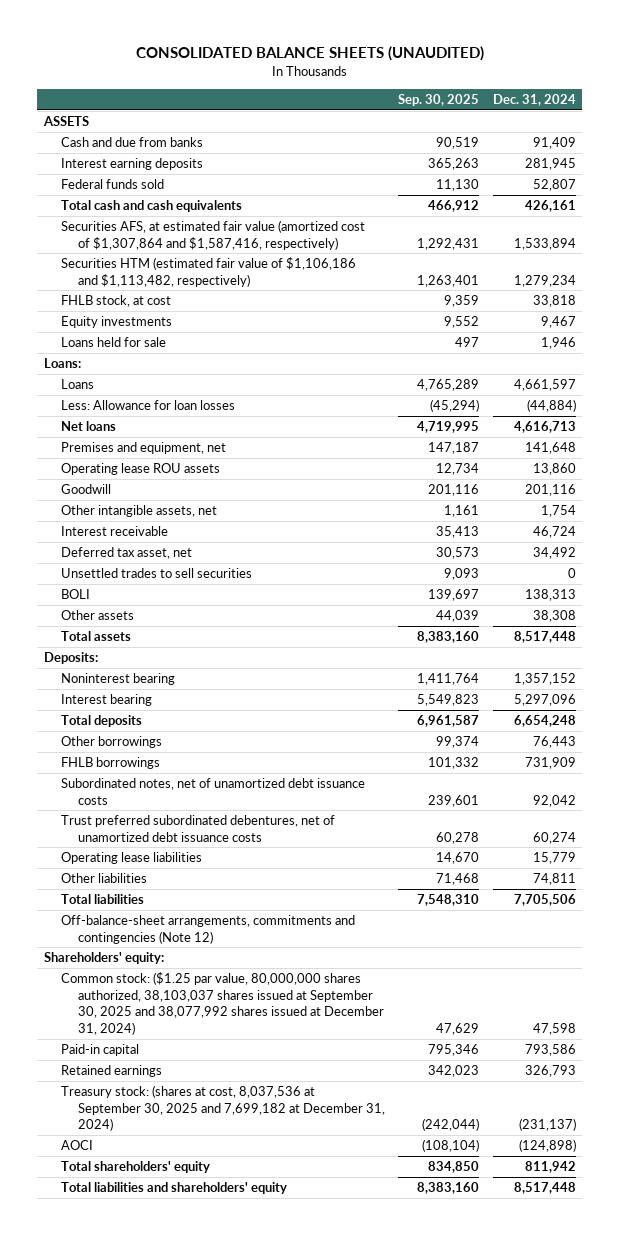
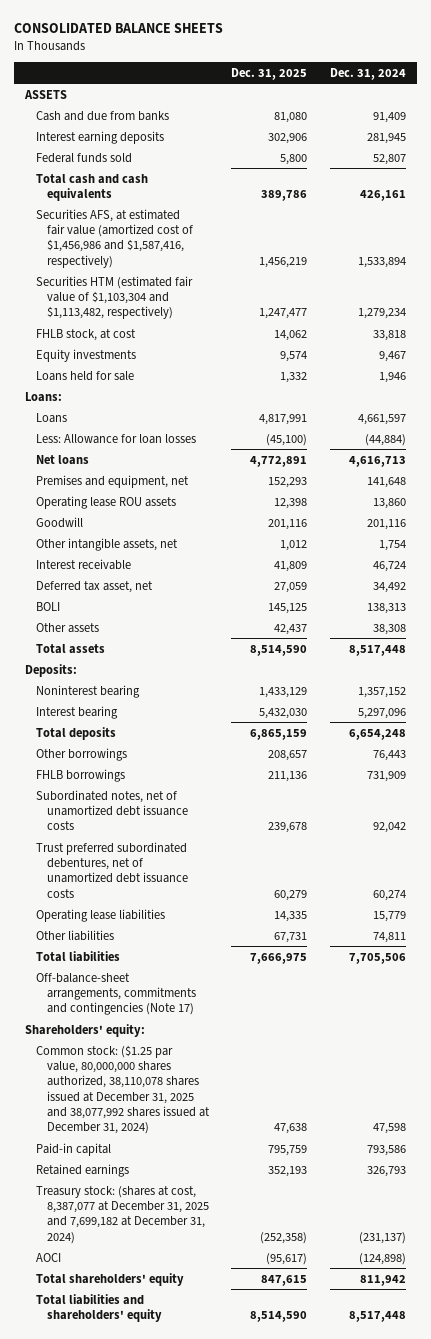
- CONSOLIDATED BALANCE SHEETS (UNAUDITED)
+ CONSOLIDATED BALANCE SHEETS
- | Sep. 30, 2025 | Dec. 31, 2024
+ | Dec. 31, 2025 | Dec. 31, 2024
- Securities AFS, at estimated fair value (amortized cost of $1,307,864 and $1,587,416, respectively) | 1,292,431 | 1,533,894
- Securities HTM (estimated fair value of $1,106,186 and $1,113,482, respectively) | 1,263,401 | 1,279,234
+ Securities AFS, at estimated fair value (amortized cost of $1,456,986 and $1,587,416, respectively) | 1,456,219 | 1,533,894
+ Securities HTM (estimated fair value of $1,103,304 and $1,113,482, respectively) | 1,247,477 | 1,279,234
- Unsettled trades to sell securities | 9,093 | 0
- Off-balance-sheet arrangements, commitments and contingencies (Note 12)
+ Off-balance-sheet arrangements, commitments and contingencies (Note 17)
- Common stock: ($1.25 par value, 80,000,000 shares authorized, 38,103,037 shares issued at September 30, 2025 and 38,077,992 shares issued at December 31, 2024) | 47,629 | 47,598
+ Common stock: ($1.25 par value, 80,000,000 shares authorized, 38,110,078 shares issued at December 31, 2025 and 38,077,992 shares issued at December 31, 2024) | 47,638 | 47,598
- Treasury stock: (shares at cost, 8,037,536 at September 30, 2025 and 7,699,182 at December 31, 2024) | (242,044) | (231,137)
+ Treasury stock: (shares at cost, 8,387,077 at December 31, 2025 and 7,699,182 at December 31, 2024) | (252,358) | (231,137)

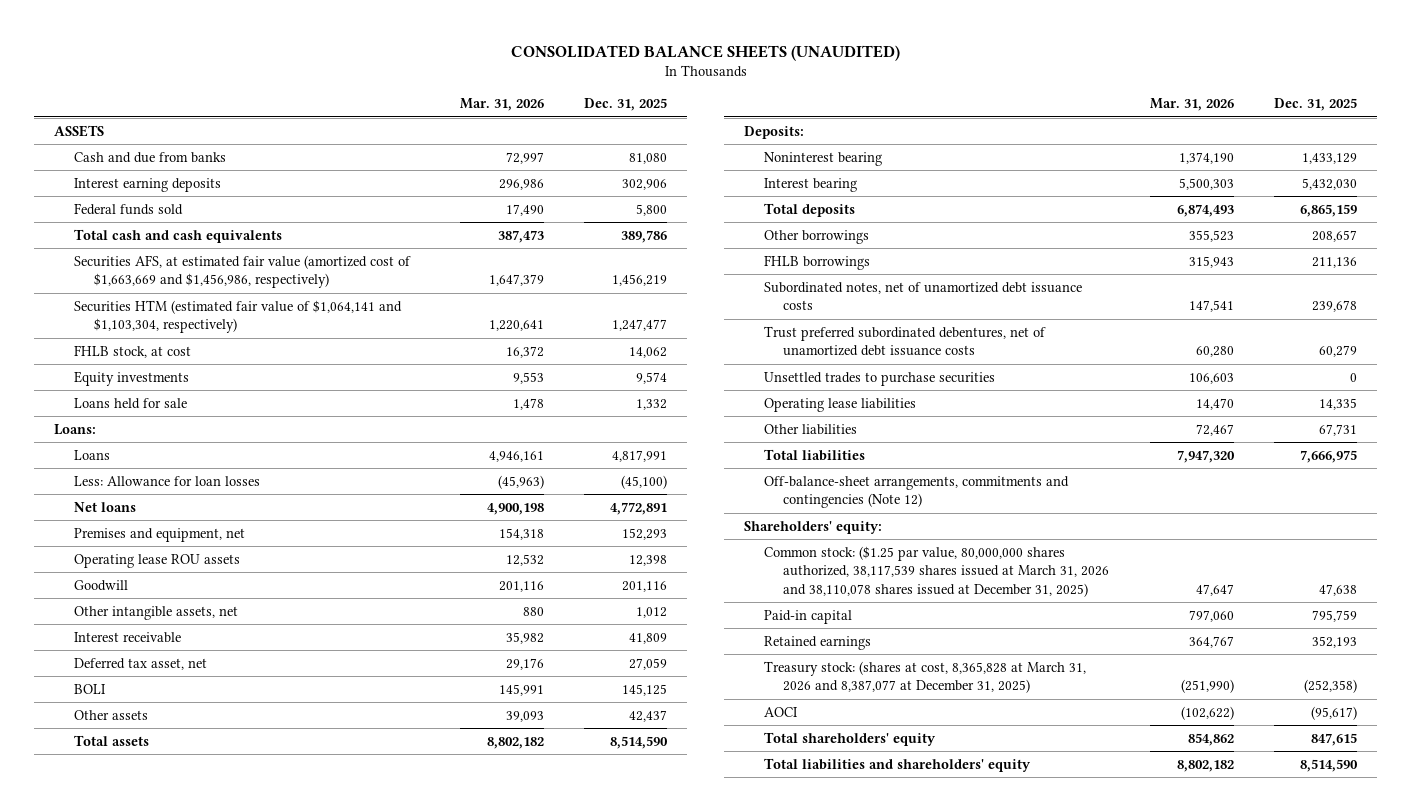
- CONSOLIDATED BALANCE SHEETS
+ CONSOLIDATED BALANCE SHEETS (UNAUDITED)
- | Dec. 31, 2025 | Dec. 31, 2024
+ | Mar. 31, 2026 | Dec. 31, 2025
- Securities AFS, at estimated fair value (amortized cost of $1,456,986 and $1,587,416, respectively) | 1,456,219 | 1,533,894
- Securities HTM (estimated fair value of $1,103,304 and $1,113,482, respectively) | 1,247,477 | 1,279,234
+ Securities AFS, at estimated fair value (amortized cost of $1,663,669 and $1,456,986, respectively) | 1,647,379 | 1,456,219
+ Securities HTM (estimated fair value of $1,064,141 and $1,103,304, respectively) | 1,220,641 | 1,247,477
+ Unsettled trades to purchase securities | 106,603 | 0
- Off-balance-sheet arrangements, commitments and contingencies (Note 17)
+ Off-balance-sheet arrangements, commitments and contingencies (Note 12)
- Common stock: ($1.25 par value, 80,000,000 shares authorized, 38,110,078 shares issued at December 31, 2025 and 38,077,992 shares issued at December 31, 2024) | 47,638 | 47,598
+ Common stock: ($1.25 par value, 80,000,000 shares authorized, 38,117,539 shares issued at March 31, 2026 and 38,110,078 shares issued at December 31, 2025) | 47,647 | 47,638
- Treasury stock: (shares at cost, 8,387,077 at December 31, 2025 and 7,699,182 at December 31, 2024) | (252,358) | (231,137)
+ Treasury stock: (shares at cost, 8,365,828 at March 31, 2026 and 8,387,077 at December 31, 2025) | (251,990) | (252,358)

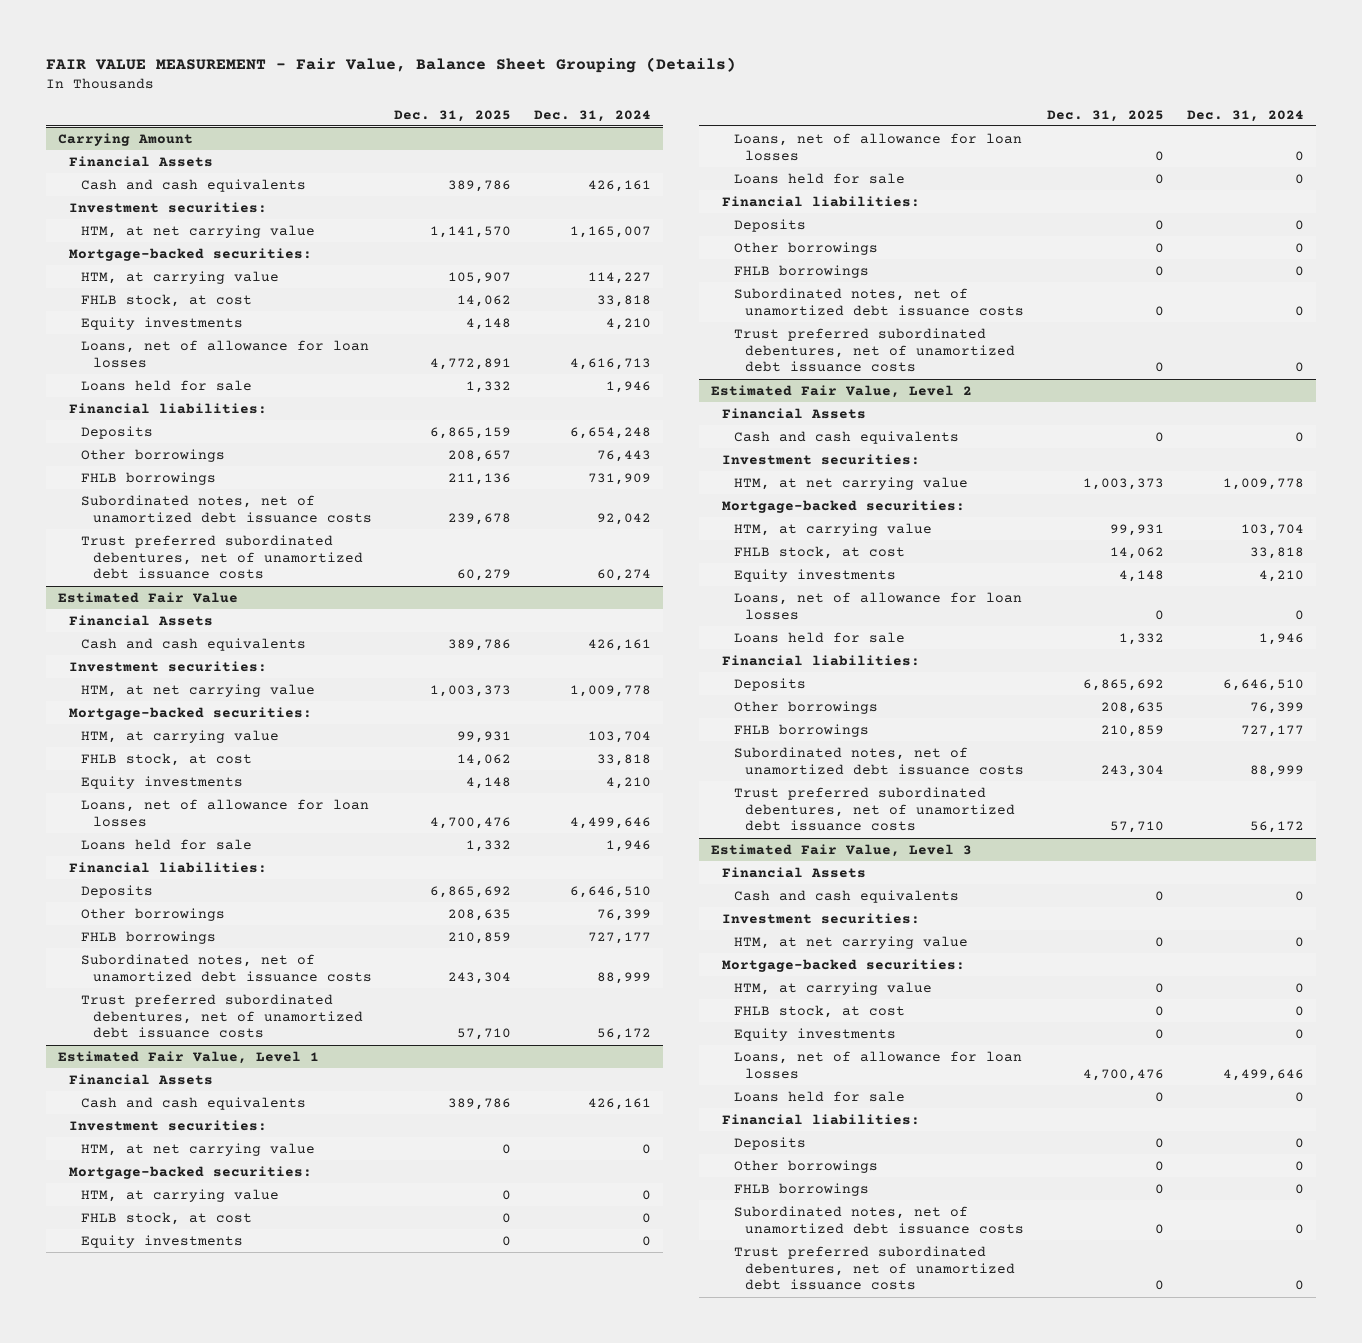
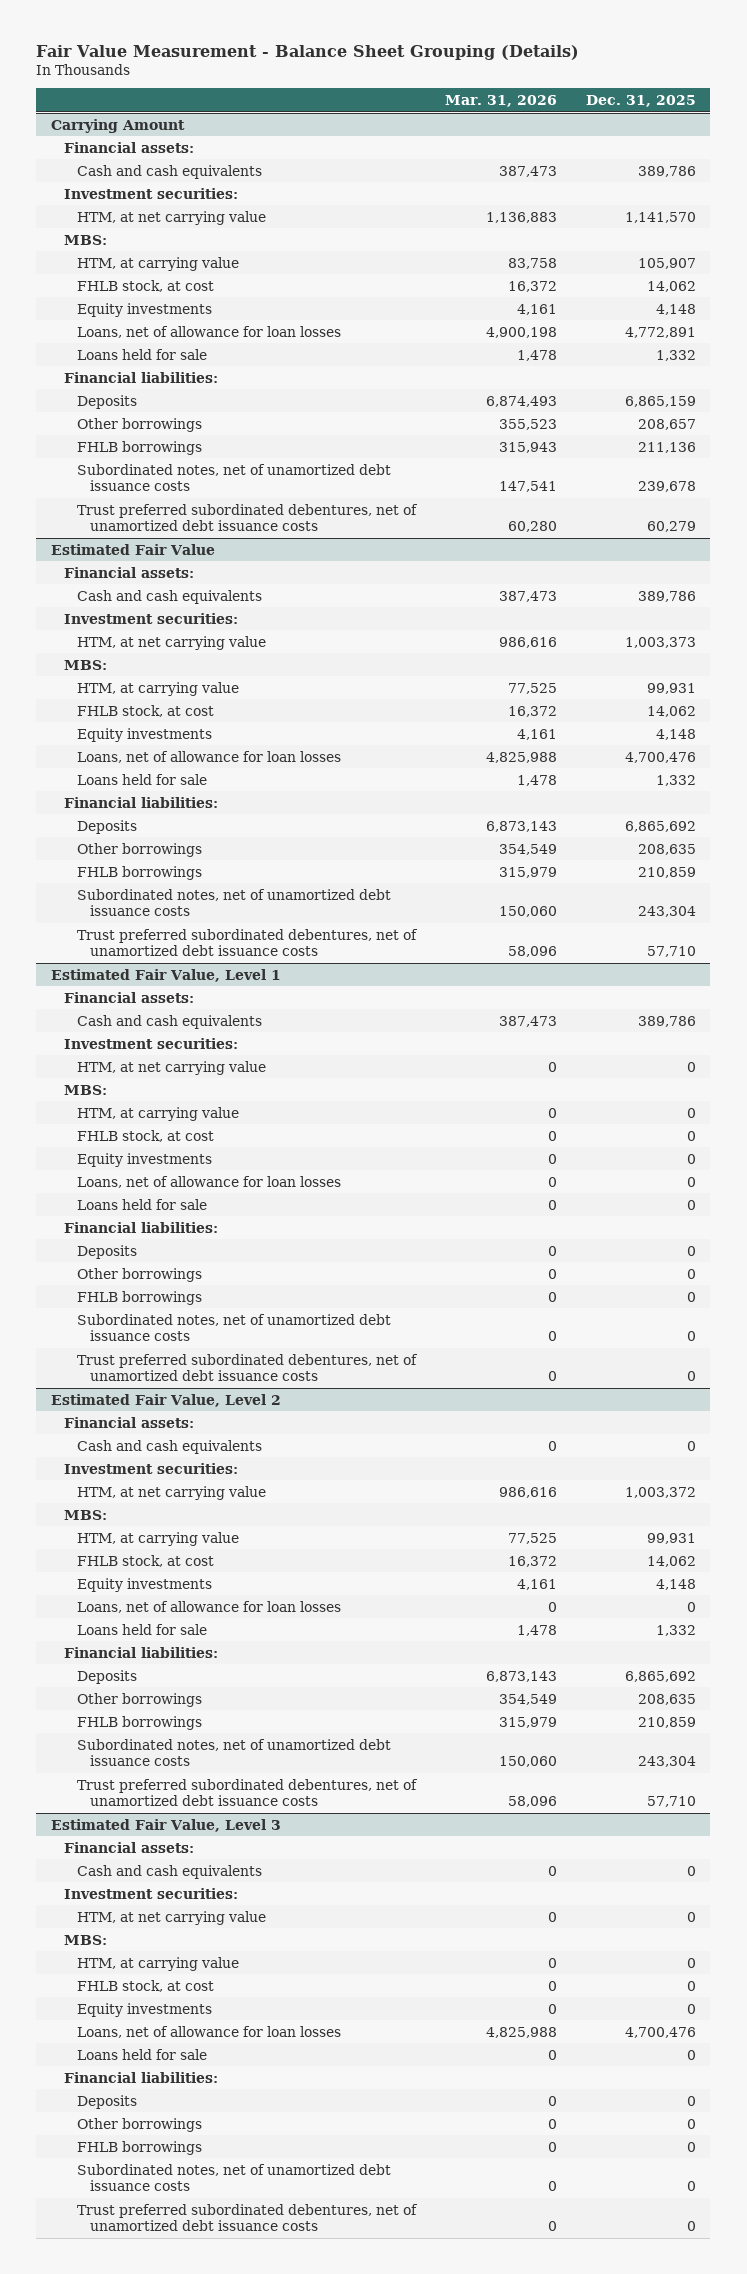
- FAIR VALUE MEASUREMENT - Fair Value, Balance Sheet Grouping (Details)
+ Fair Value Measurement - Balance Sheet Grouping (Details)
- | Dec. 31, 2025 | Dec. 31, 2024
+ | Mar. 31, 2026 | Dec. 31, 2025
@ Carrying Amount
- Financial Assets
+ Financial assets:
- Mortgage-backed securities:
+ MBS:
@ Estimated Fair Value
- Financial Assets
+ Financial assets:
- Mortgage-backed securities:
+ MBS:
@ Estimated Fair Value, Level 1
- Financial Assets
+ Financial assets:
- Mortgage-backed securities:
+ MBS:
@ Estimated Fair Value, Level 2
- Financial Assets
+ Financial assets:
- HTM, at net carrying value | 1,003,373 | 1,009,778
- Mortgage-backed securities:
+ HTM, at net carrying value | 986,616 | 1,003,372
+ MBS:
@ Estimated Fair Value, Level 3
- Financial Assets
+ Financial assets:
- Mortgage-backed securities:
+ MBS:

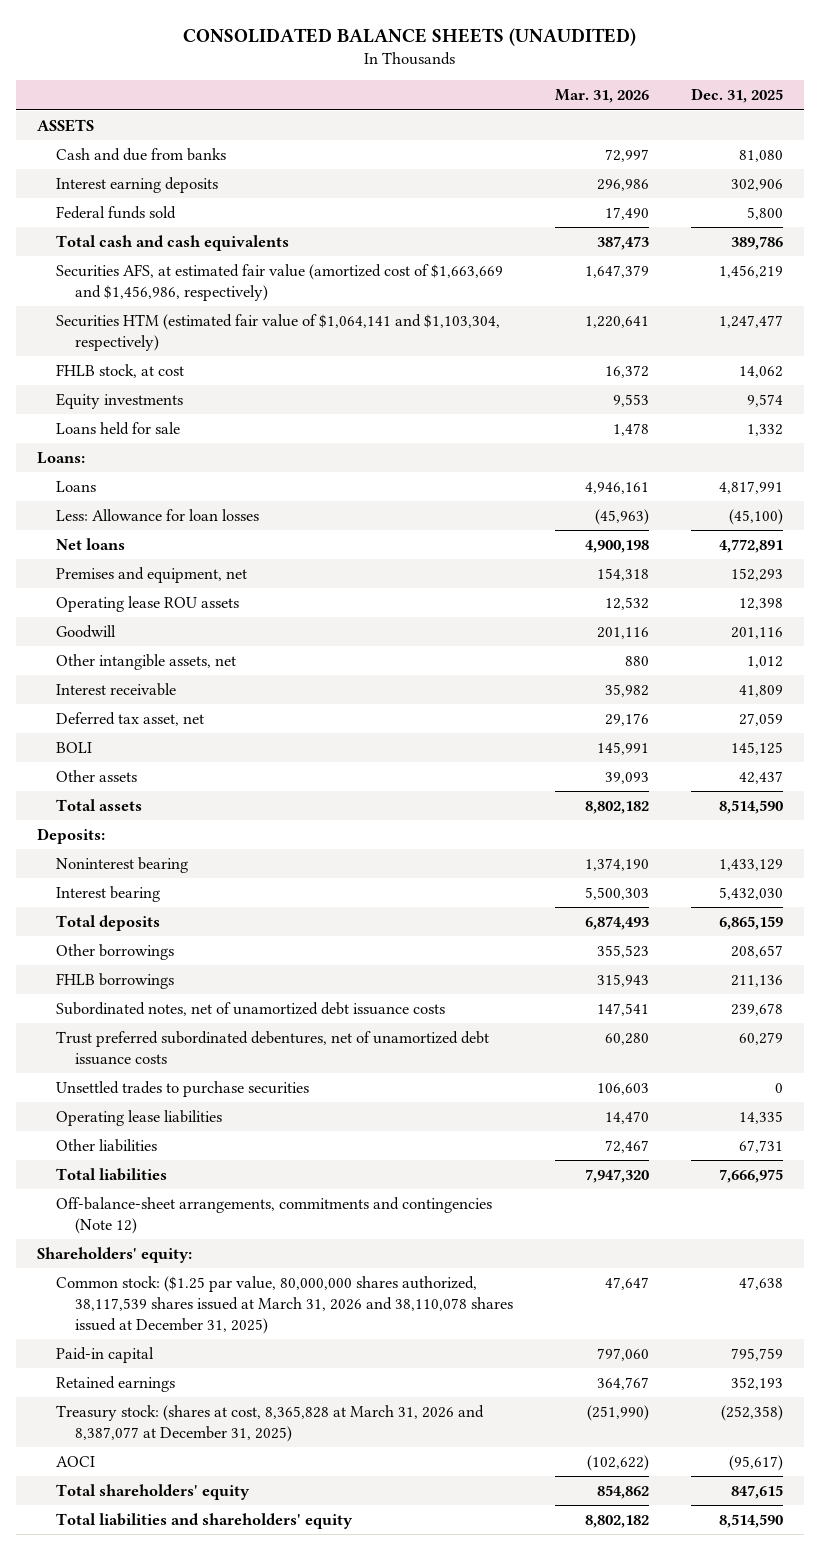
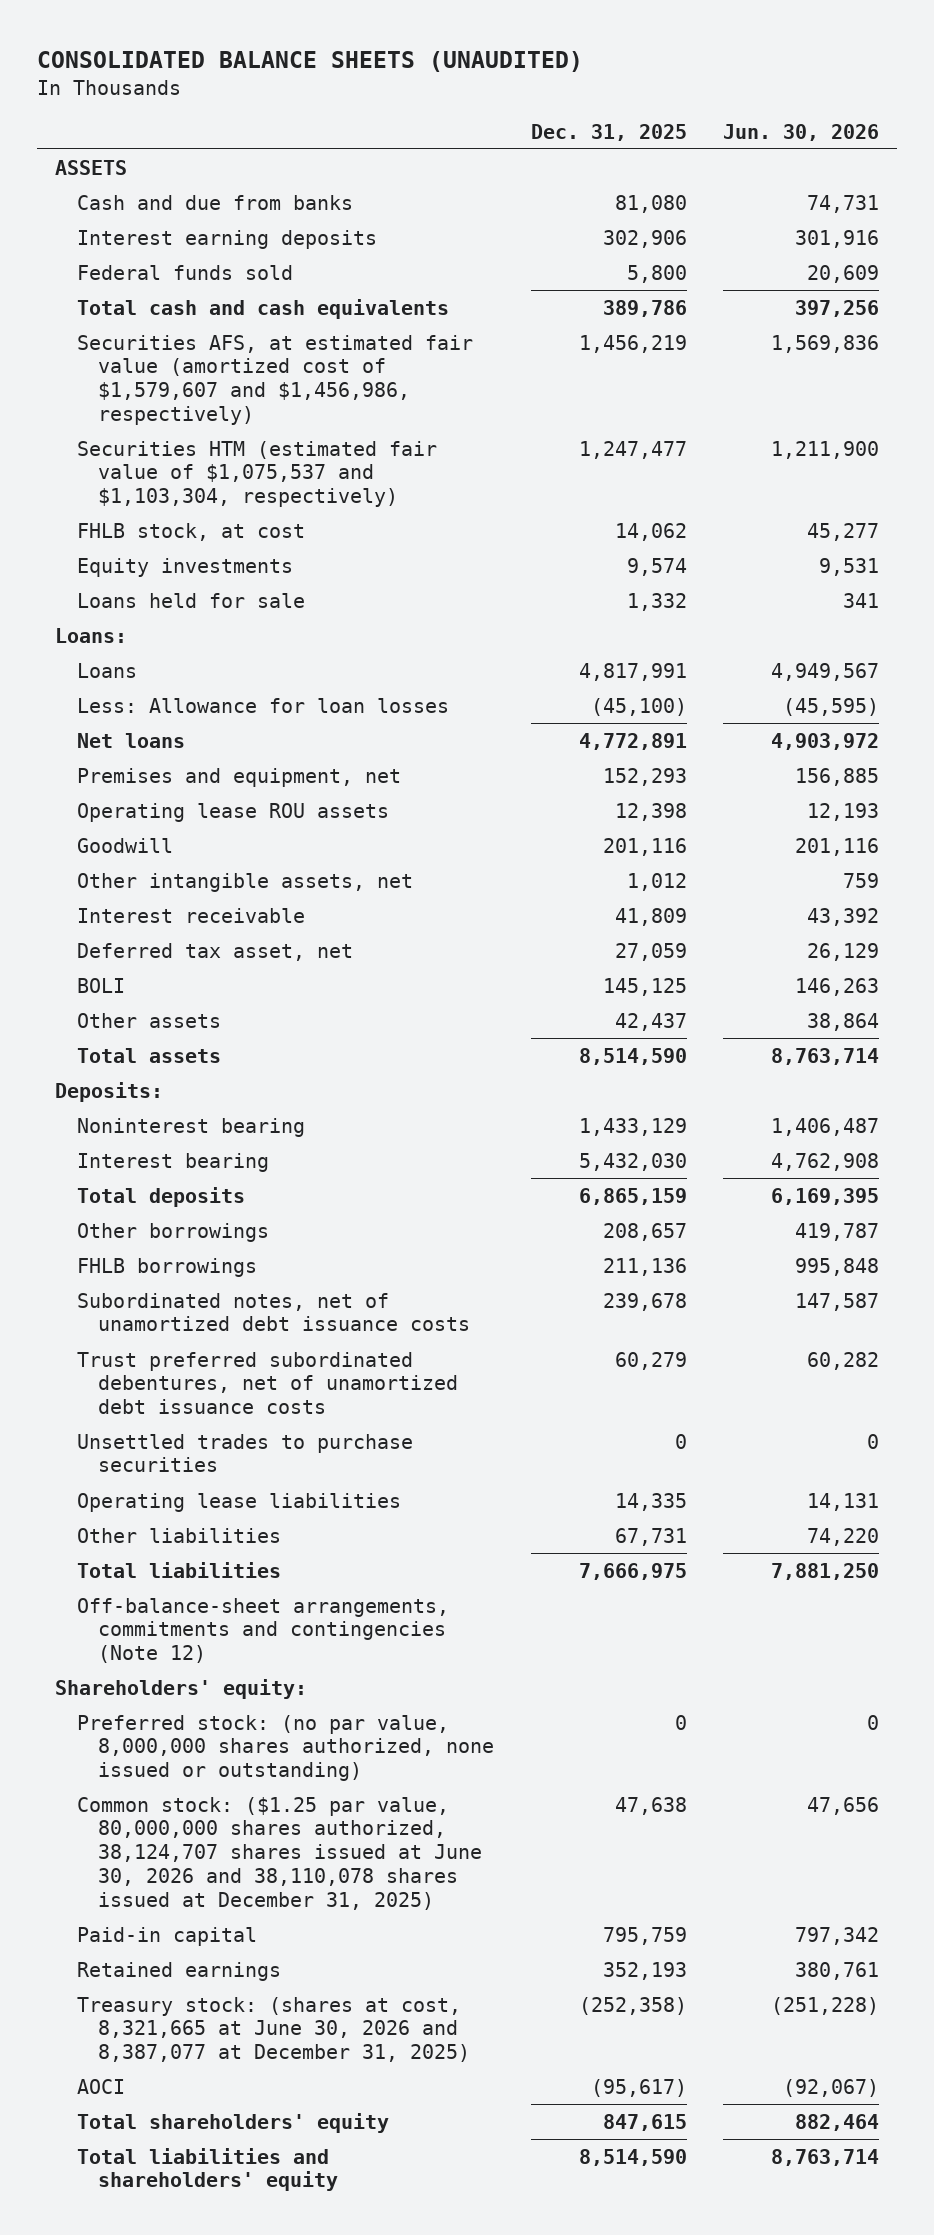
- | Mar. 31, 2026 | Dec. 31, 2025
+ | Dec. 31, 2025 | Jun. 30, 2026
- Securities AFS, at estimated fair value (amortized cost of $1,663,669 and $1,456,986, respectively) | 1,647,379 | 1,456,219
- Securities HTM (estimated fair value of $1,064,141 and $1,103,304, respectively) | 1,220,641 | 1,247,477
+ Securities AFS, at estimated fair value (amortized cost of $1,579,607 and $1,456,986, respectively) | 1,456,219 | 1,569,836
+ Securities HTM (estimated fair value of $1,075,537 and $1,103,304, respectively) | 1,247,477 | 1,211,900
- Common stock: ($1.25 par value, 80,000,000 shares authorized, 38,117,539 shares issued at March 31, 2026 and 38,110,078 shares issued at December 31, 2025) | 47,647 | 47,638
+ Preferred stock: (no par value, 8,000,000 shares authorized, none issued or outstanding) | 0 | 0
+ Common stock: ($1.25 par value, 80,000,000 shares authorized, 38,124,707 shares issued at June 30, 2026 and 38,110,078 shares issued at December 31, 2025) | 47,638 | 47,656
- Treasury stock: (shares at cost, 8,365,828 at March 31, 2026 and 8,387,077 at December 31, 2025) | (251,990) | (252,358)
+ Treasury stock: (shares at cost, 8,321,665 at June 30, 2026 and 8,387,077 at December 31, 2025) | (252,358) | (251,228)

